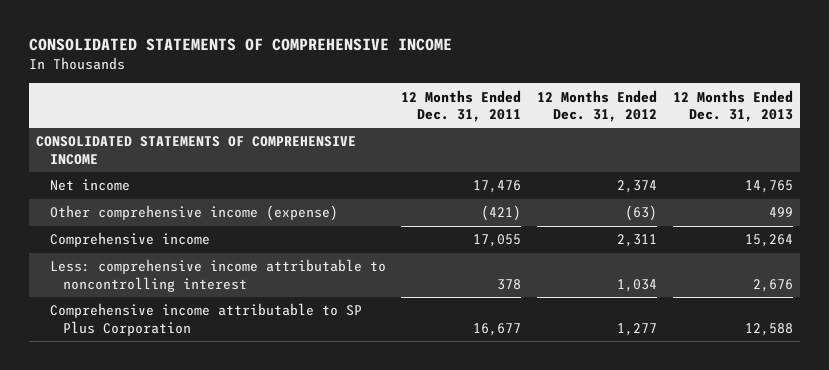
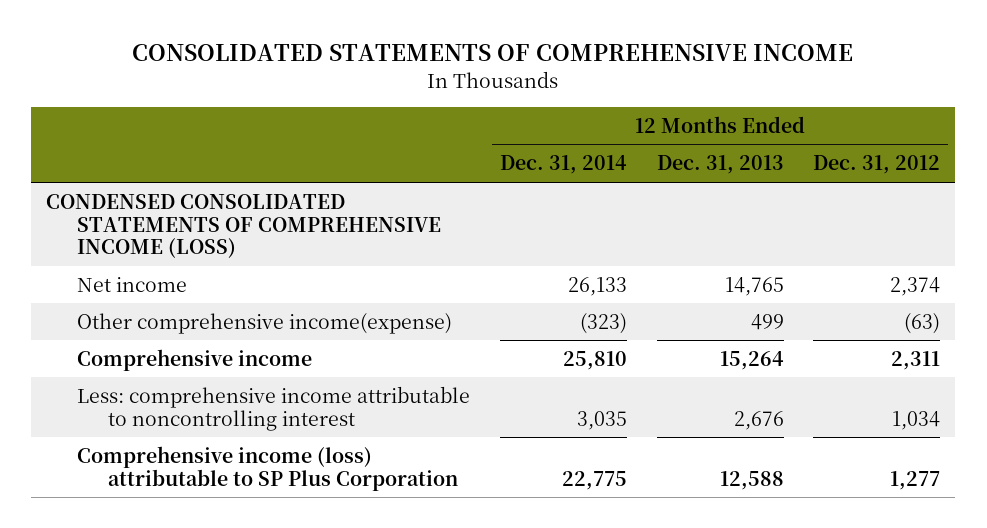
- | 12 Months Ended Dec. 31, 2011 | 12 Months Ended Dec. 31, 2012 | 12 Months Ended Dec. 31, 2013
+ | 12 Months Ended Dec. 31, 2014 | 12 Months Ended Dec. 31, 2013 | 12 Months Ended Dec. 31, 2012
- CONSOLIDATED STATEMENTS OF COMPREHENSIVE INCOME
+ CONDENSED CONSOLIDATED STATEMENTS OF COMPREHENSIVE INCOME (LOSS)
- Other comprehensive income (expense) | (421) | (63) | 499
+ Other comprehensive income(expense) | (323) | 499 | (63)
- Comprehensive income attributable to SP Plus Corporation | 16,677 | 1,277 | 12,588
+ Comprehensive income (loss) attributable to SP Plus Corporation | 22,775 | 12,588 | 1,277

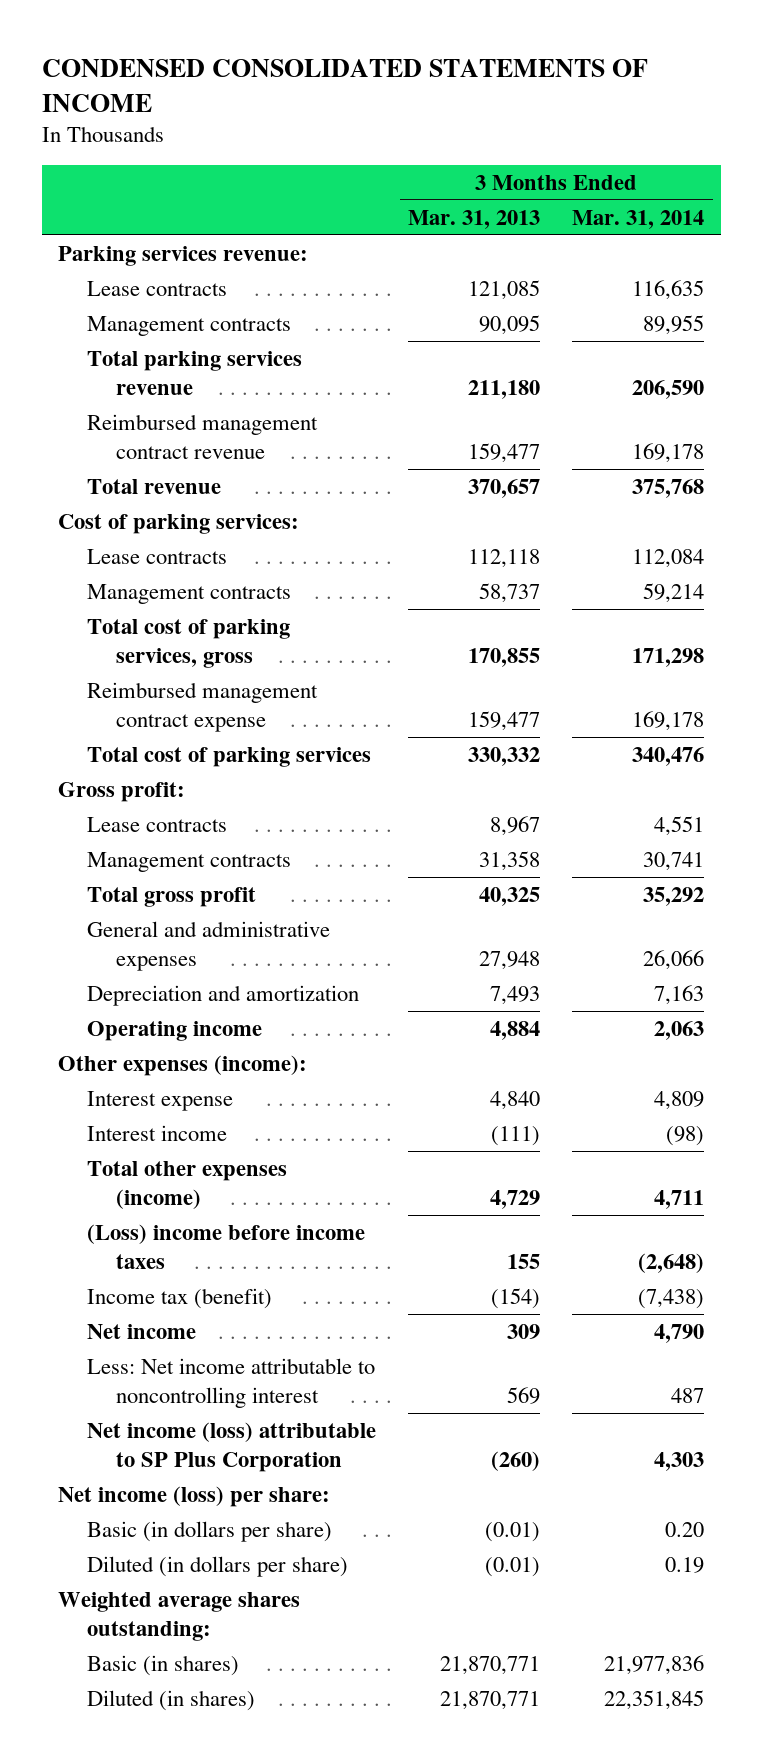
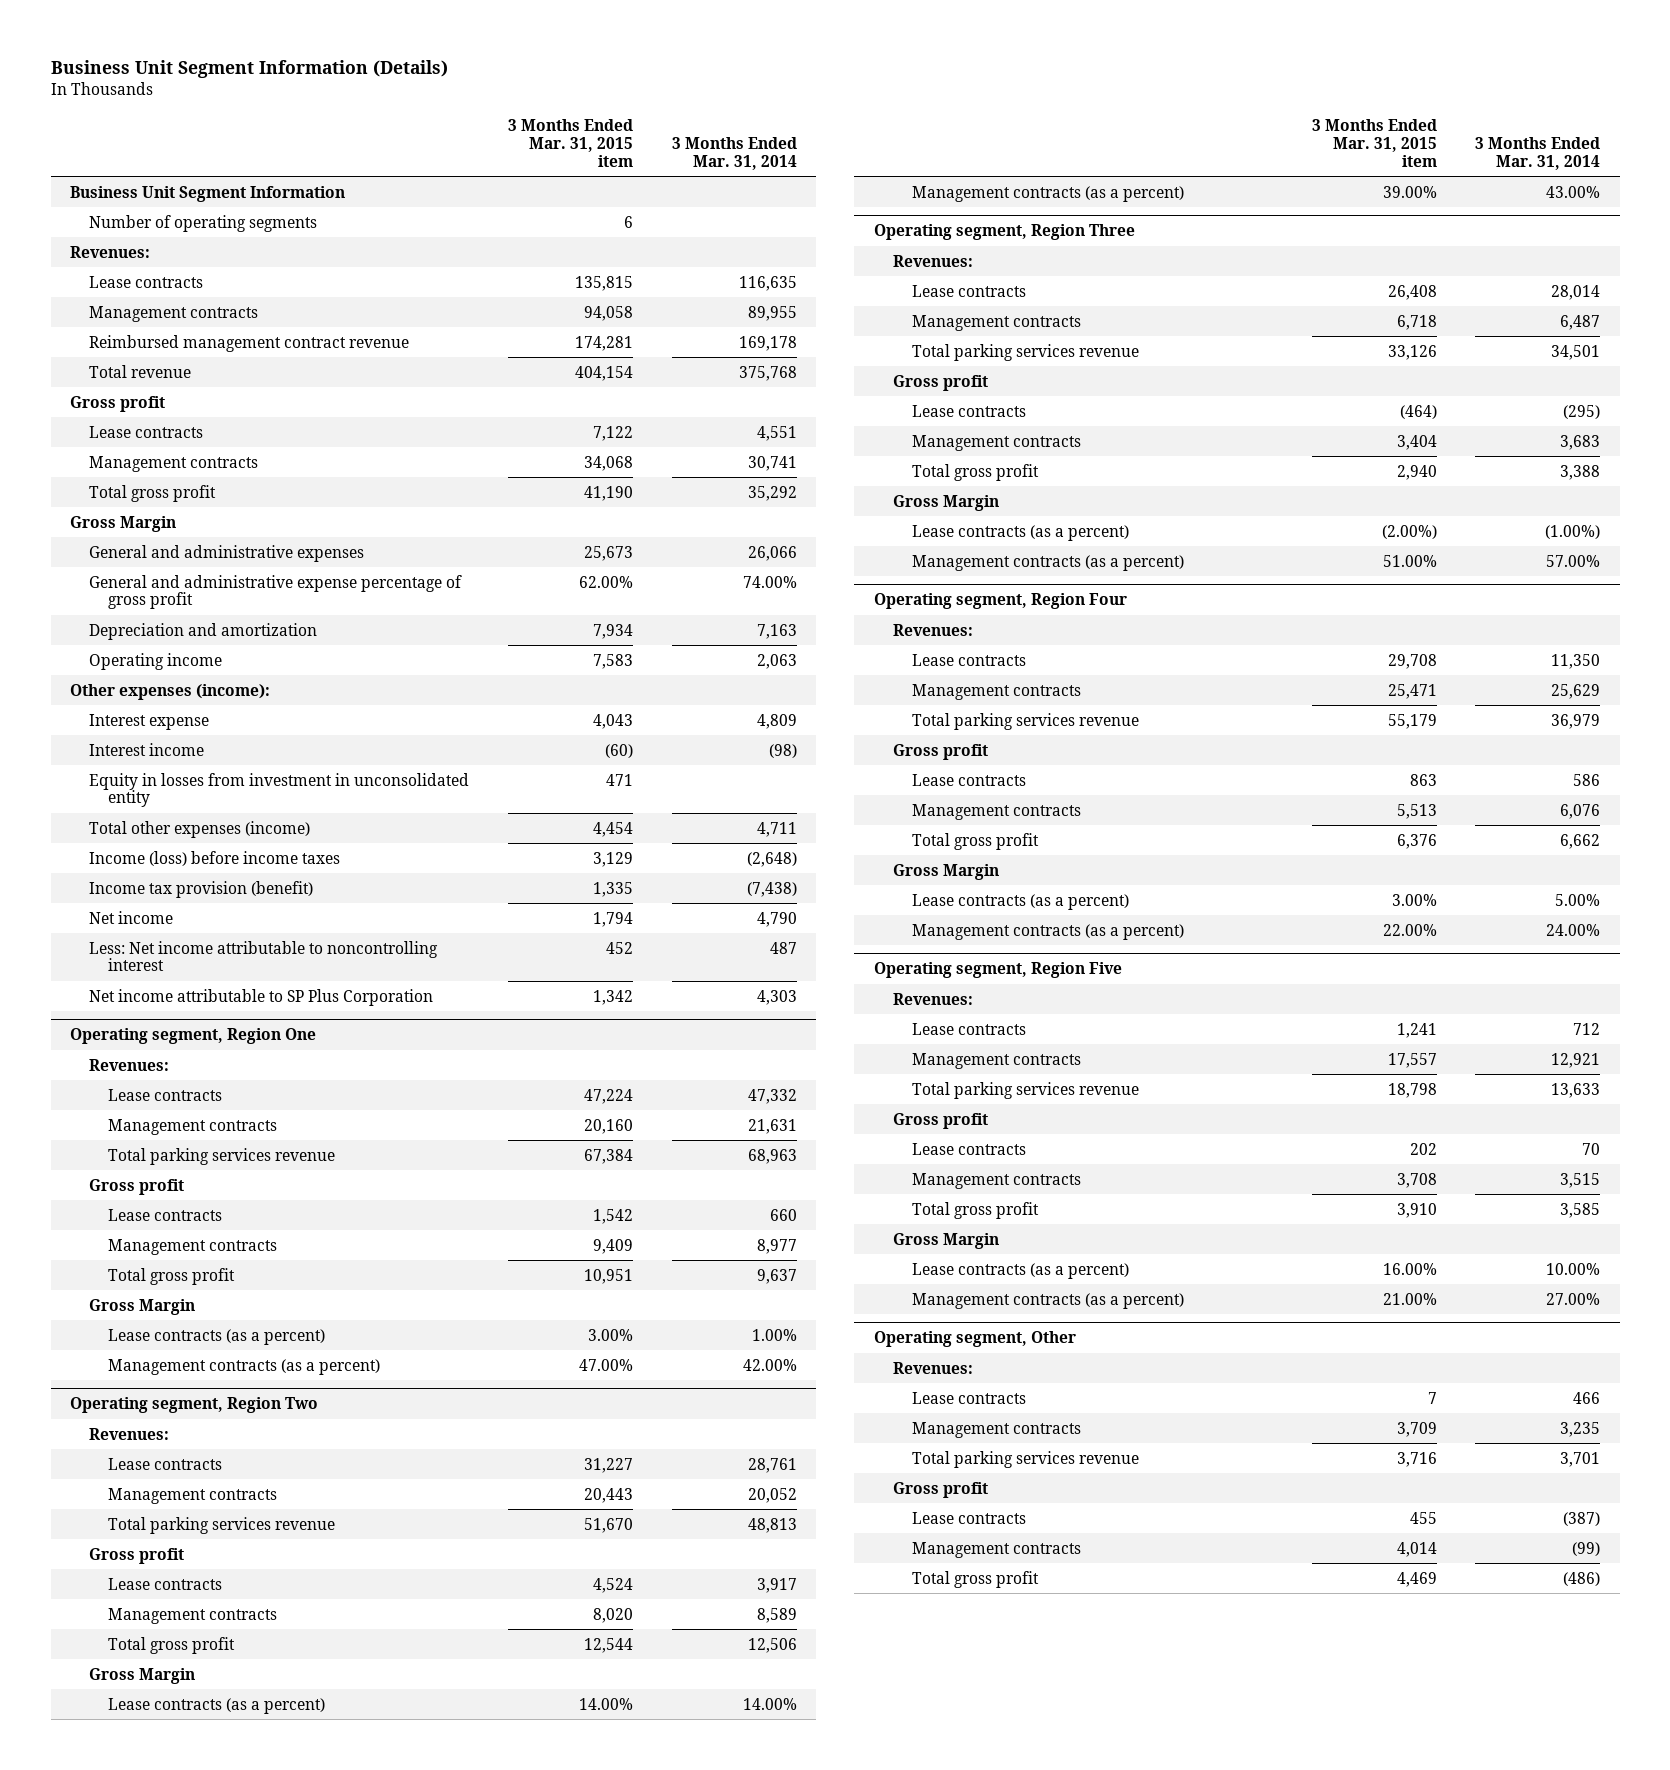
- CONDENSED CONSOLIDATED STATEMENTS OF INCOME
+ Business Unit Segment Information (Details)
- | 3 Months Ended Mar. 31, 2013 | 3 Months Ended Mar. 31, 2014
+ | 3 Months Ended Mar. 31, 2015 item | 3 Months Ended Mar. 31, 2014
- Parking services revenue:
+ Business Unit Segment Information
+ Number of operating segments | 6 |
+ Revenues:
- Total parking services revenue | 211,180 | 206,590
- Cost of parking services:
- Lease contracts | 112,118 | 112,084
- Management contracts | 58,737 | 59,214
- Total cost of parking services, gross | 170,855 | 171,298
- Reimbursed management contract expense | 159,477 | 169,178
- Total cost of parking services | 330,332 | 340,476
- Gross profit:
+ Gross profit
+ Gross Margin
+ General and administrative expense percentage of gross profit | 62.00% | 74.00%
+ Equity in losses from investment in unconsolidated entity | 471 |
- (Loss) income before income taxes | 155 | (2,648)
- Income tax (benefit) | (154) | (7,438)
+ Income (loss) before income taxes | 3,129 | (2,648)
+ Income tax provision (benefit) | 1,335 | (7,438)
- Net income (loss) attributable to SP Plus Corporation | (260) | 4,303
- Net income (loss) per share:
- Basic (in dollars per share) | (0.01) | 0.20
- Diluted (in dollars per share) | (0.01) | 0.19
- Weighted average shares outstanding:
- Basic (in shares) | 21,870,771 | 21,977,836
- Diluted (in shares) | 21,870,771 | 22,351,845
+ Net income attributable to SP Plus Corporation | 1,342 | 4,303
+ Operating segment, Region One
+ Revenues:
+ Lease contracts | 47,224 | 47,332
+ Management contracts | 20,160 | 21,631
+ Total parking services revenue | 67,384 | 68,963
+ Gross profit
+ Lease contracts | 1,542 | 660
+ Management contracts | 9,409 | 8,977
+ Total gross profit | 10,951 | 9,637
+ Gross Margin
+ Lease contracts (as a percent) | 3.00% | 1.00%
+ Management contracts (as a percent) | 47.00% | 42.00%
+ Operating segment, Region Two
+ Revenues:
+ Lease contracts | 31,227 | 28,761
+ Management contracts | 20,443 | 20,052
+ Total parking services revenue | 51,670 | 48,813
+ Gross profit
+ Lease contracts | 4,524 | 3,917
+ Management contracts | 8,020 | 8,589
+ Total gross profit | 12,544 | 12,506
+ Gross Margin
+ Lease contracts (as a percent) | 14.00% | 14.00%
+ Management contracts (as a percent) | 39.00% | 43.00%
+ Operating segment, Region Three
+ Revenues:
+ Lease contracts | 26,408 | 28,014
+ Management contracts | 6,718 | 6,487
+ Total parking services revenue | 33,126 | 34,501
+ Gross profit
+ Lease contracts | (464) | (295)
+ Management contracts | 3,404 | 3,683
+ Total gross profit | 2,940 | 3,388
+ Gross Margin
+ Lease contracts (as a percent) | (2.00%) | (1.00%)
+ Management contracts (as a percent) | 51.00% | 57.00%
+ Operating segment, Region Four
+ Revenues:
+ Lease contracts | 29,708 | 11,350
+ Management contracts | 25,471 | 25,629
+ Total parking services revenue | 55,179 | 36,979
+ Gross profit
+ Lease contracts | 863 | 586
+ Management contracts | 5,513 | 6,076
+ Total gross profit | 6,376 | 6,662
+ Gross Margin
+ Lease contracts (as a percent) | 3.00% | 5.00%
+ Management contracts (as a percent) | 22.00% | 24.00%
+ Operating segment, Region Five
+ Revenues:
+ Lease contracts | 1,241 | 712
+ Management contracts | 17,557 | 12,921
+ Total parking services revenue | 18,798 | 13,633
+ Gross profit
+ Lease contracts | 202 | 70
+ Management contracts | 3,708 | 3,515
+ Total gross profit | 3,910 | 3,585
+ Gross Margin
+ Lease contracts (as a percent) | 16.00% | 10.00%
+ Management contracts (as a percent) | 21.00% | 27.00%
+ Operating segment, Other
+ Revenues:
+ Lease contracts | 7 | 466
+ Management contracts | 3,709 | 3,235
+ Total parking services revenue | 3,716 | 3,701
+ Gross profit
+ Lease contracts | 455 | (387)
+ Management contracts | 4,014 | (99)
+ Total gross profit | 4,469 | (486)

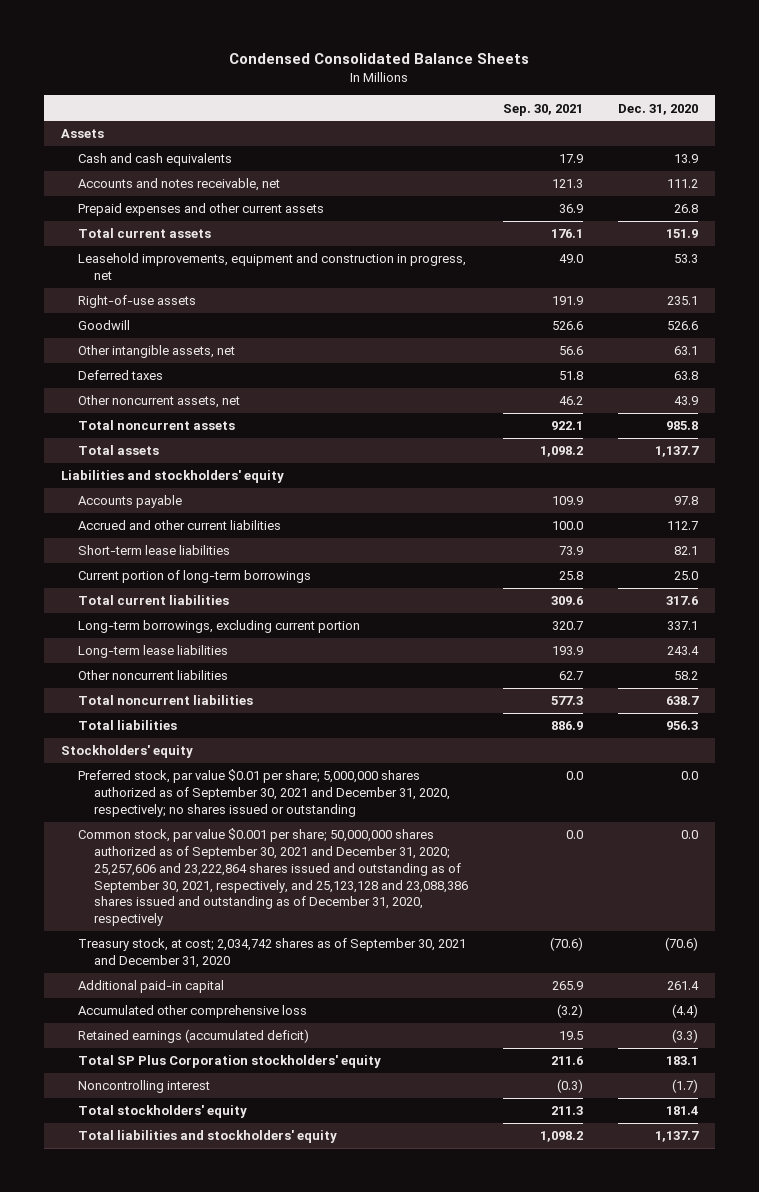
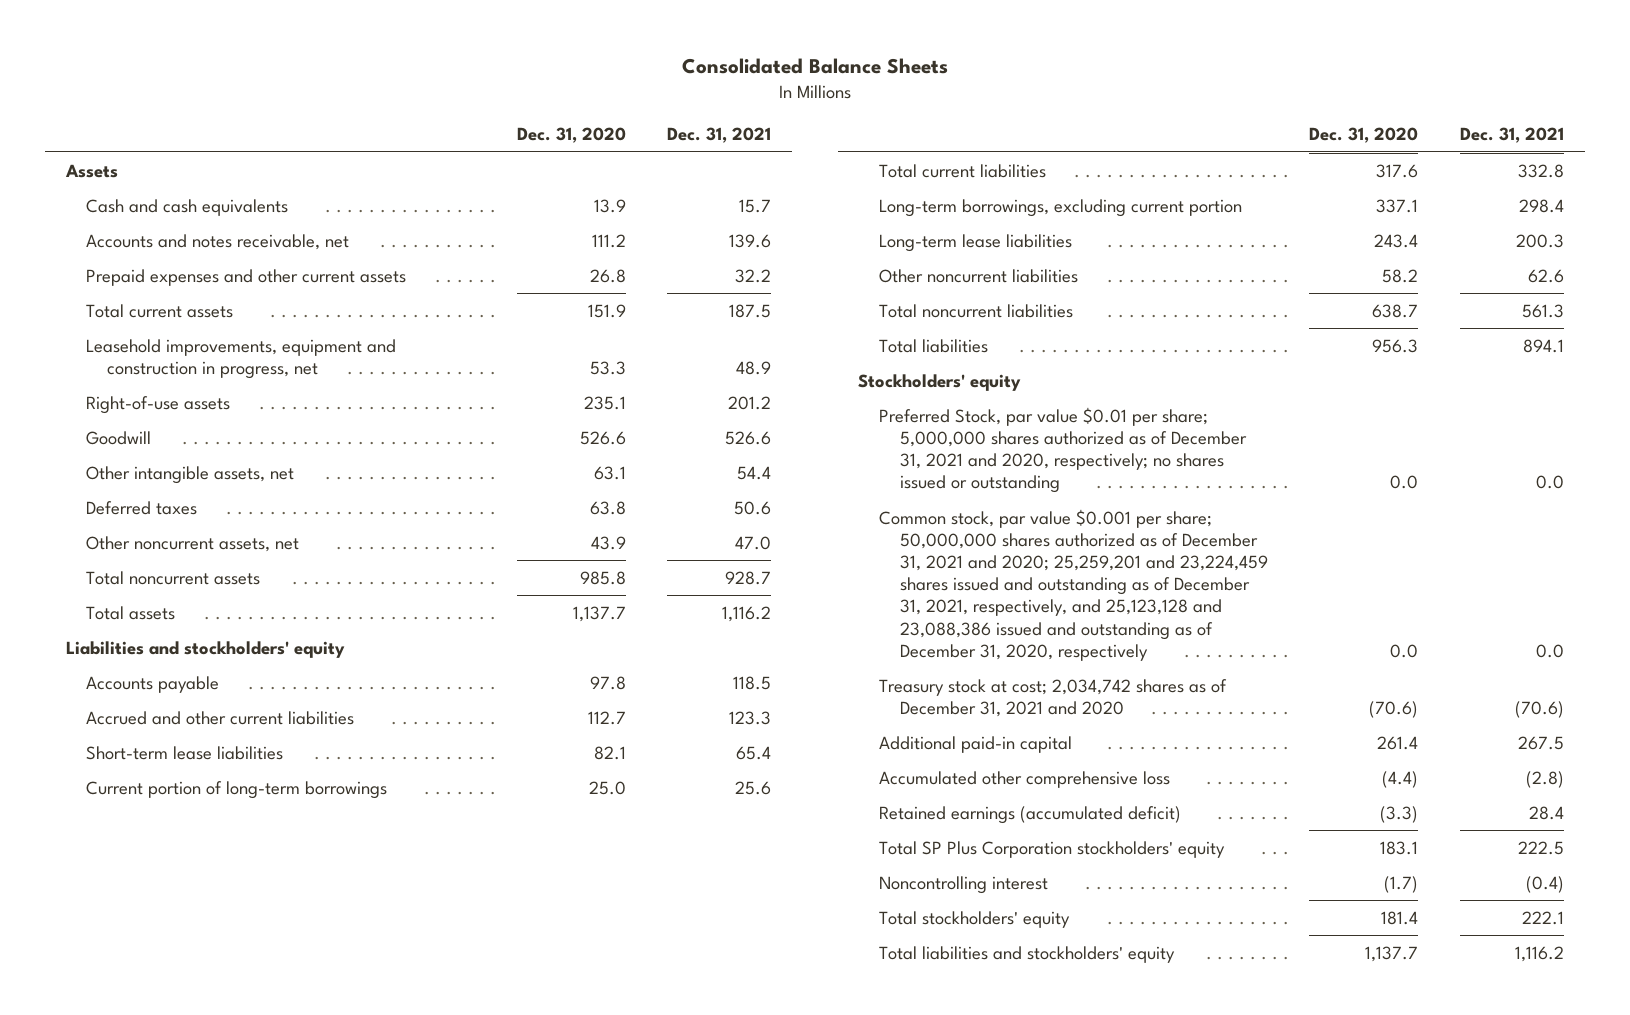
- Condensed Consolidated Balance Sheets
+ Consolidated Balance Sheets
- | Sep. 30, 2021 | Dec. 31, 2020
+ | Dec. 31, 2020 | Dec. 31, 2021
- Preferred stock, par value $0.01 per share; 5,000,000 shares authorized as of September 30, 2021 and December 31, 2020, respectively; no shares issued or outstanding | 0.0 | 0.0
- Common stock, par value $0.001 per share; 50,000,000 shares authorized as of September 30, 2021 and December 31, 2020; 25,257,606 and 23,222,864 shares issued and outstanding as of September 30, 2021, respectively, and 25,123,128 and 23,088,386 shares issued and outstanding as of December 31, 2020, respectively | 0.0 | 0.0
- Treasury stock, at cost; 2,034,742 shares as of September 30, 2021 and December 31, 2020 | (70.6) | (70.6)
+ Preferred Stock, par value $0.01 per share; 5,000,000 shares authorized as of December 31, 2021 and 2020, respectively; no shares issued or outstanding | 0.0 | 0.0
+ Common stock, par value $0.001 per share; 50,000,000 shares authorized as of December 31, 2021 and 2020; 25,259,201 and 23,224,459 shares issued and outstanding as of December 31, 2021, respectively, and 25,123,128 and 23,088,386 issued and outstanding as of December 31, 2020, respectively | 0.0 | 0.0
+ Treasury stock at cost; 2,034,742 shares as of December 31, 2021 and 2020 | (70.6) | (70.6)

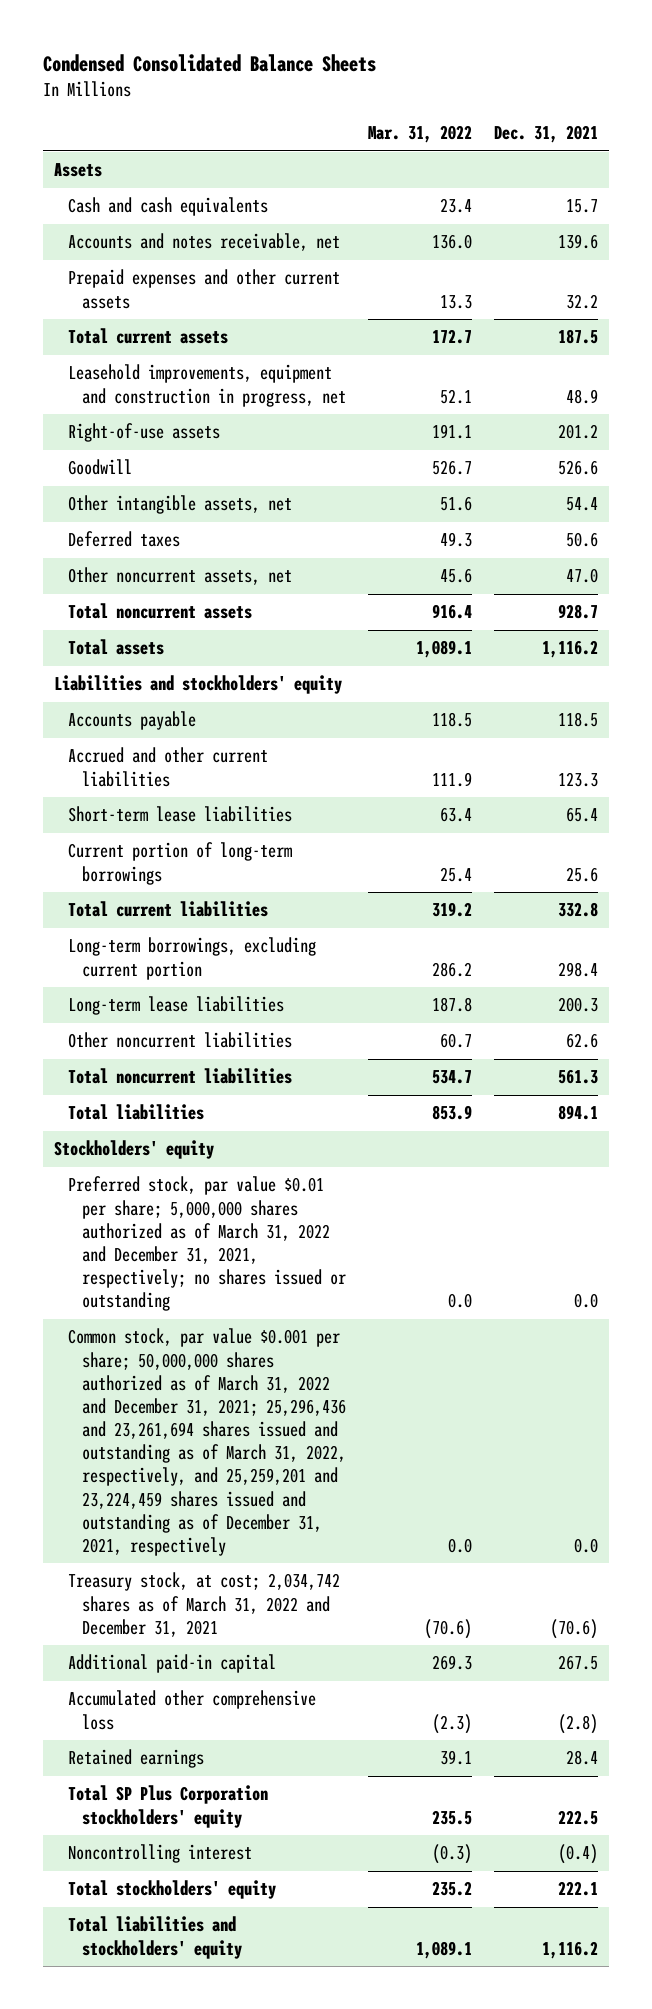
- Consolidated Balance Sheets
+ Condensed Consolidated Balance Sheets
- | Dec. 31, 2020 | Dec. 31, 2021
+ | Mar. 31, 2022 | Dec. 31, 2021
- Preferred Stock, par value $0.01 per share; 5,000,000 shares authorized as of December 31, 2021 and 2020, respectively; no shares issued or outstanding | 0.0 | 0.0
- Common stock, par value $0.001 per share; 50,000,000 shares authorized as of December 31, 2021 and 2020; 25,259,201 and 23,224,459 shares issued and outstanding as of December 31, 2021, respectively, and 25,123,128 and 23,088,386 issued and outstanding as of December 31, 2020, respectively | 0.0 | 0.0
- Treasury stock at cost; 2,034,742 shares as of December 31, 2021 and 2020 | (70.6) | (70.6)
+ Preferred stock, par value $0.01 per share; 5,000,000 shares authorized as of March 31, 2022 and December 31, 2021, respectively; no shares issued or outstanding | 0.0 | 0.0
+ Common stock, par value $0.001 per share; 50,000,000 shares authorized as of March 31, 2022 and December 31, 2021; 25,296,436 and 23,261,694 shares issued and outstanding as of March 31, 2022, respectively, and 25,259,201 and 23,224,459 shares issued and outstanding as of December 31, 2021, respectively | 0.0 | 0.0
+ Treasury stock, at cost; 2,034,742 shares as of March 31, 2022 and December 31, 2021 | (70.6) | (70.6)
- Retained earnings (accumulated deficit) | (3.3) | 28.4
+ Retained earnings | 39.1 | 28.4

